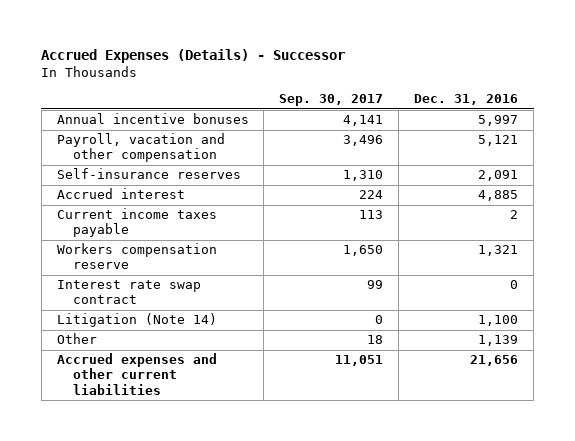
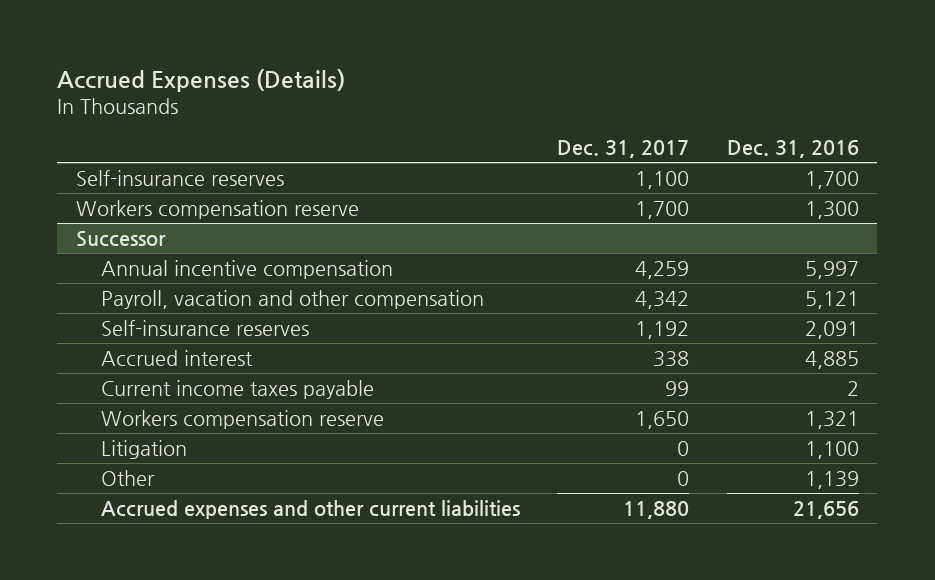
- Accrued Expenses (Details) - Successor
+ Accrued Expenses (Details)
- | Sep. 30, 2017 | Dec. 31, 2016
+ | Dec. 31, 2017 | Dec. 31, 2016
- Annual incentive bonuses | 4,141 | 5,997
+ Self-insurance reserves | 1,100 | 1,700
+ Workers compensation reserve | 1,700 | 1,300
+ Successor
+ Annual incentive compensation | 4,259 | 5,997
- Interest rate swap contract | 99 | 0
- Litigation (Note 14) | 0 | 1,100
+ Litigation | 0 | 1,100

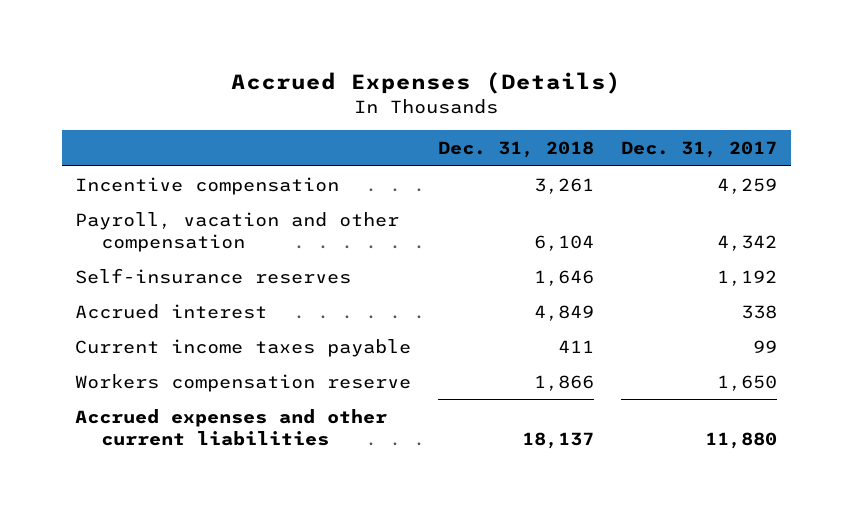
- | Dec. 31, 2017 | Dec. 31, 2016
+ | Dec. 31, 2018 | Dec. 31, 2017
- Self-insurance reserves | 1,100 | 1,700
- Workers compensation reserve | 1,700 | 1,300
- Successor
- Annual incentive compensation | 4,259 | 5,997
+ Incentive compensation | 3,261 | 4,259
- Litigation | 0 | 1,100
- Other | 0 | 1,139

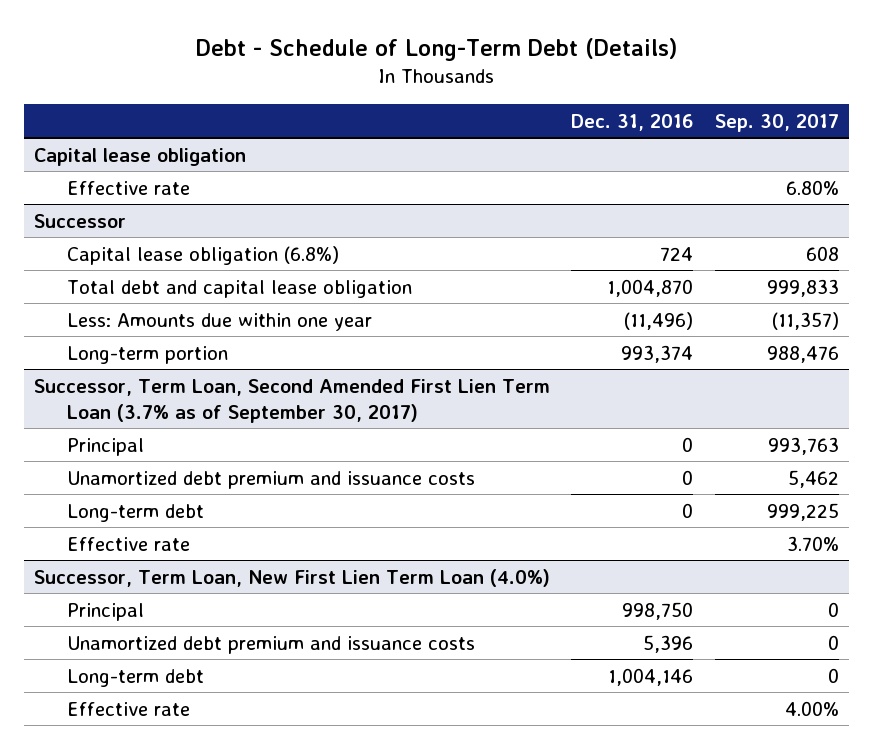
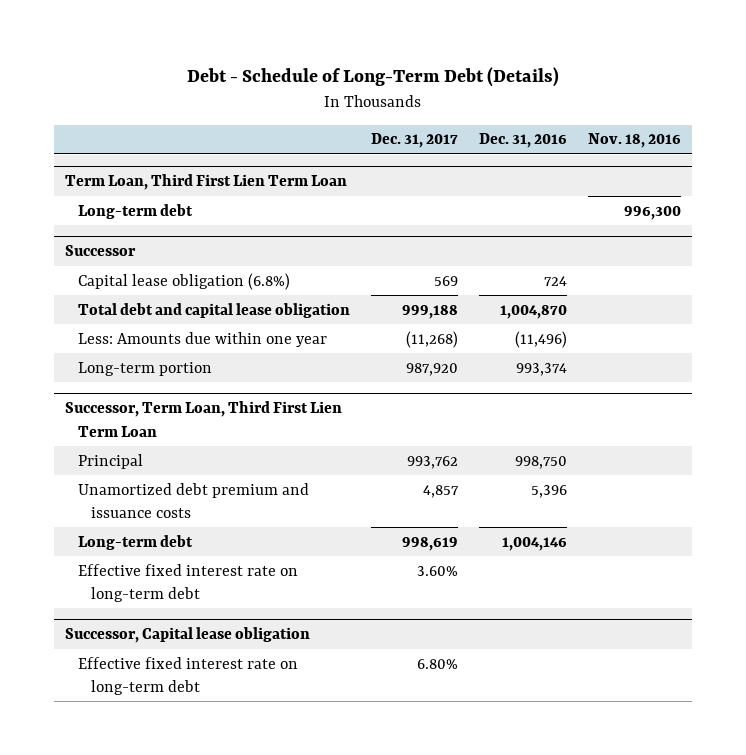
- | Dec. 31, 2016 | Sep. 30, 2017
+ | Dec. 31, 2017 | Dec. 31, 2016 | Nov. 18, 2016
- Capital lease obligation
- Effective rate | | 6.80%
+ Term Loan, Third First Lien Term Loan
+ Long-term debt | | | 996,300
- Successor, Term Loan, Second Amended First Lien Term Loan (3.7% as of September 30, 2017)
- Principal | 0 | 993,763
- Unamortized debt premium and issuance costs | 0 | 5,462
- Long-term debt | 0 | 999,225
- Effective rate | | 3.70%
- Successor, Term Loan, New First Lien Term Loan (4.0%)
+ Successor, Term Loan, Third First Lien Term Loan
- Effective rate | | 4.00%
+ Effective fixed interest rate on long-term debt | 3.60% | |
+ Successor, Capital lease obligation
+ Effective fixed interest rate on long-term debt | 6.80% | |

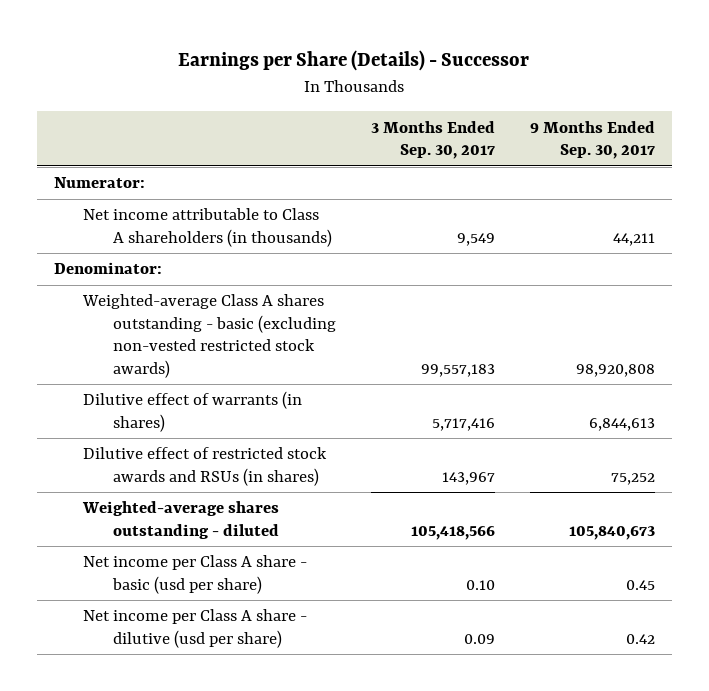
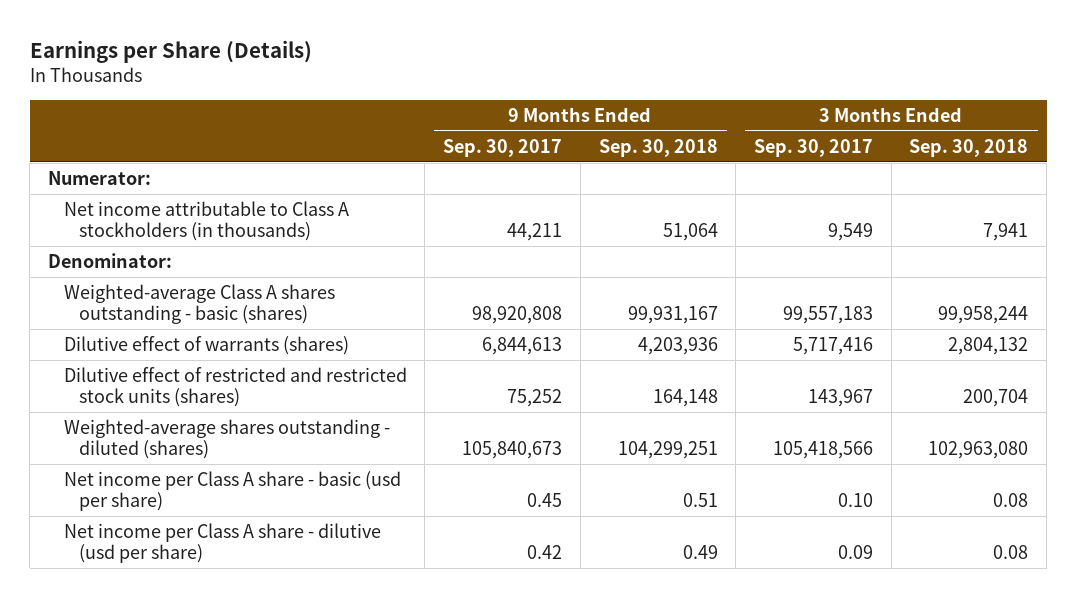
- Earnings per Share (Details) - Successor
+ Earnings per Share (Details)
- | 3 Months Ended Sep. 30, 2017 | 9 Months Ended Sep. 30, 2017
+ | 9 Months Ended Sep. 30, 2017 | 9 Months Ended Sep. 30, 2018 | 3 Months Ended Sep. 30, 2017 | 3 Months Ended Sep. 30, 2018
- Net income attributable to Class A shareholders (in thousands) | 9,549 | 44,211
+ Net income attributable to Class A stockholders (in thousands) | 44,211 | 51,064 | 9,549 | 7,941
- Weighted-average Class A shares outstanding - basic (excluding non-vested restricted stock awards) | 99,557,183 | 98,920,808
- Dilutive effect of warrants (in shares) | 5,717,416 | 6,844,613
- Dilutive effect of restricted stock awards and RSUs (in shares) | 143,967 | 75,252
- Weighted-average shares outstanding - diluted | 105,418,566 | 105,840,673
+ Weighted-average Class A shares outstanding - basic (shares) | 98,920,808 | 99,931,167 | 99,557,183 | 99,958,244
+ Dilutive effect of warrants (shares) | 6,844,613 | 4,203,936 | 5,717,416 | 2,804,132
+ Dilutive effect of restricted and restricted stock units (shares) | 75,252 | 164,148 | 143,967 | 200,704
+ Weighted-average shares outstanding - diluted (shares) | 105,840,673 | 104,299,251 | 105,418,566 | 102,963,080

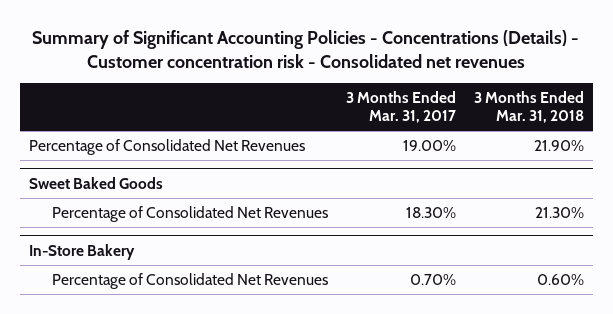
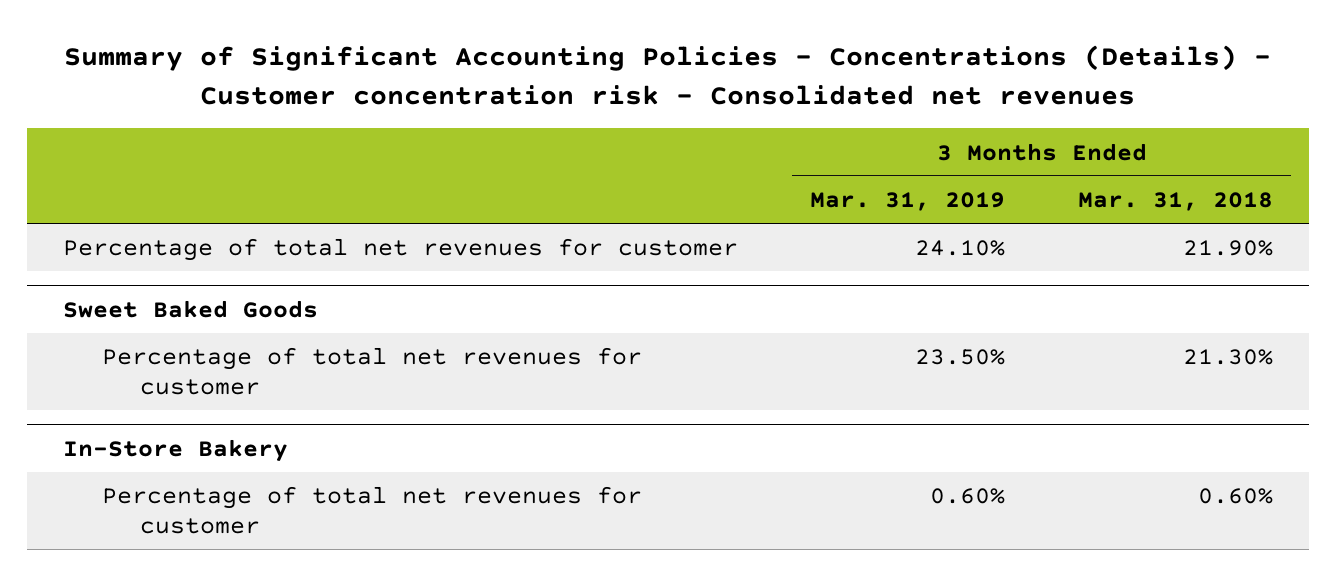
- | 3 Months Ended Mar. 31, 2017 | 3 Months Ended Mar. 31, 2018
+ | 3 Months Ended Mar. 31, 2019 | 3 Months Ended Mar. 31, 2018
- Percentage of Consolidated Net Revenues | 19.00% | 21.90%
+ Percentage of total net revenues for customer | 24.10% | 21.90%
@ Sweet Baked Goods
- Percentage of Consolidated Net Revenues | 18.30% | 21.30%
+ Percentage of total net revenues for customer | 23.50% | 21.30%
@ In-Store Bakery
- Percentage of Consolidated Net Revenues | 0.70% | 0.60%
+ Percentage of total net revenues for customer | 0.60% | 0.60%

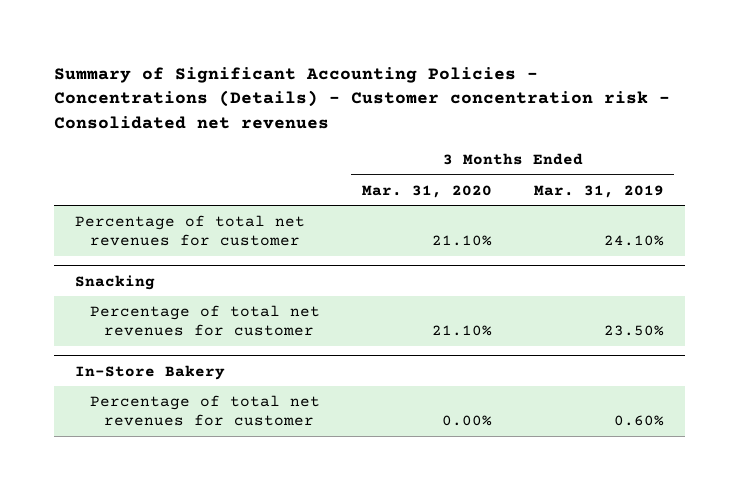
- | 3 Months Ended Mar. 31, 2019 | 3 Months Ended Mar. 31, 2018
+ | 3 Months Ended Mar. 31, 2020 | 3 Months Ended Mar. 31, 2019
- Sweet Baked Goods
+ Snacking

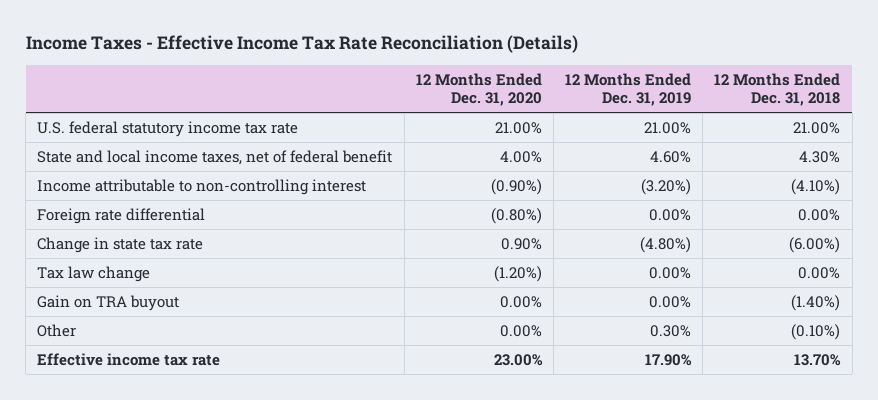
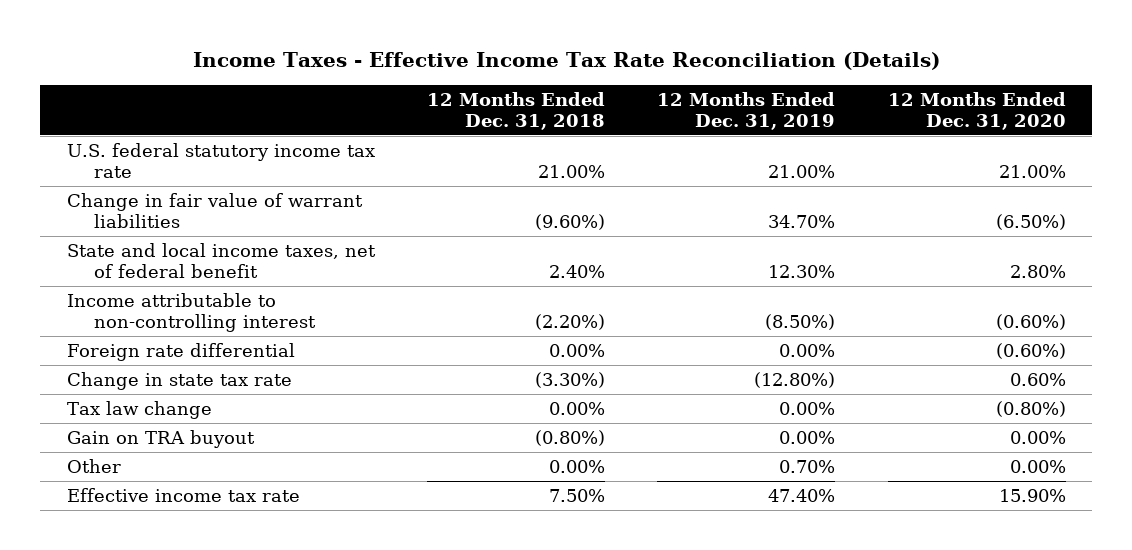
- | 12 Months Ended Dec. 31, 2020 | 12 Months Ended Dec. 31, 2019 | 12 Months Ended Dec. 31, 2018
+ | 12 Months Ended Dec. 31, 2018 | 12 Months Ended Dec. 31, 2019 | 12 Months Ended Dec. 31, 2020
- State and local income taxes, net of federal benefit | 4.00% | 4.60% | 4.30%
- Income attributable to non-controlling interest | (0.90%) | (3.20%) | (4.10%)
- Foreign rate differential | (0.80%) | 0.00% | 0.00%
- Change in state tax rate | 0.90% | (4.80%) | (6.00%)
- Tax law change | (1.20%) | 0.00% | 0.00%
- Gain on TRA buyout | 0.00% | 0.00% | (1.40%)
- Other | 0.00% | 0.30% | (0.10%)
- Effective income tax rate | 23.00% | 17.90% | 13.70%
+ Change in fair value of warrant liabilities | (9.60%) | 34.70% | (6.50%)
+ State and local income taxes, net of federal benefit | 2.40% | 12.30% | 2.80%
+ Income attributable to non-controlling interest | (2.20%) | (8.50%) | (0.60%)
+ Foreign rate differential | 0.00% | 0.00% | (0.60%)
+ Change in state tax rate | (3.30%) | (12.80%) | 0.60%
+ Tax law change | 0.00% | 0.00% | (0.80%)
+ Gain on TRA buyout | (0.80%) | 0.00% | 0.00%
+ Other | 0.00% | 0.70% | 0.00%
+ Effective income tax rate | 7.50% | 47.40% | 15.90%

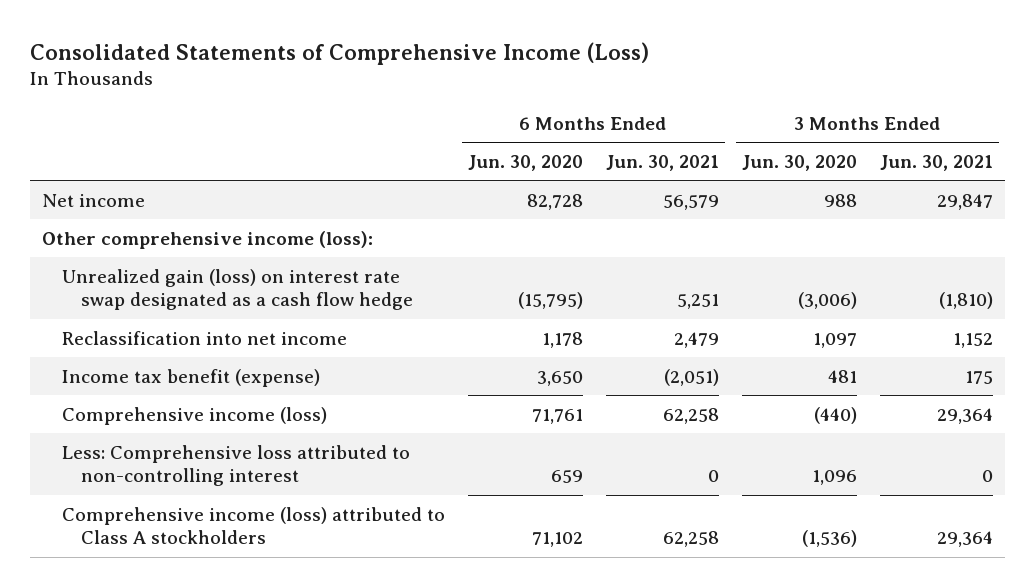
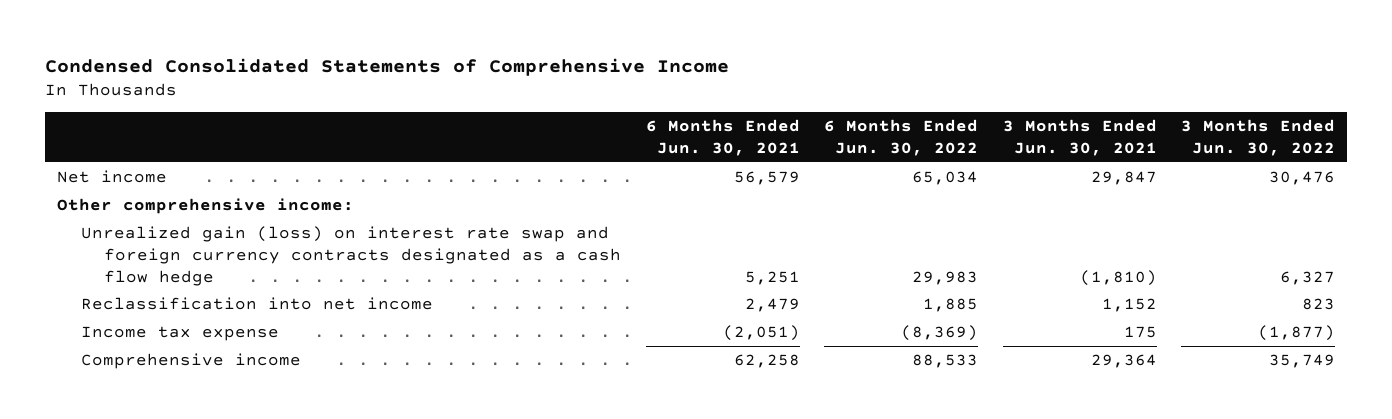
- Consolidated Statements of Comprehensive Income (Loss)
+ Condensed Consolidated Statements of Comprehensive Income
- | 6 Months Ended Jun. 30, 2020 | 6 Months Ended Jun. 30, 2021 | 3 Months Ended Jun. 30, 2020 | 3 Months Ended Jun. 30, 2021
+ | 6 Months Ended Jun. 30, 2021 | 6 Months Ended Jun. 30, 2022 | 3 Months Ended Jun. 30, 2021 | 3 Months Ended Jun. 30, 2022
- Other comprehensive income (loss):
- Unrealized gain (loss) on interest rate swap designated as a cash flow hedge | (15,795) | 5,251 | (3,006) | (1,810)
+ Other comprehensive income:
+ Unrealized gain (loss) on interest rate swap and foreign currency contracts designated as a cash flow hedge | 5,251 | 29,983 | (1,810) | 6,327
- Income tax benefit (expense) | 3,650 | (2,051) | 481 | 175
- Comprehensive income (loss) | 71,761 | 62,258 | (440) | 29,364
- Less: Comprehensive loss attributed to non-controlling interest | 659 | 0 | 1,096 | 0
- Comprehensive income (loss) attributed to Class A stockholders | 71,102 | 62,258 | (1,536) | 29,364
+ Income tax expense | (2,051) | (8,369) | 175 | (1,877)
+ Comprehensive income | 62,258 | 88,533 | 29,364 | 35,749

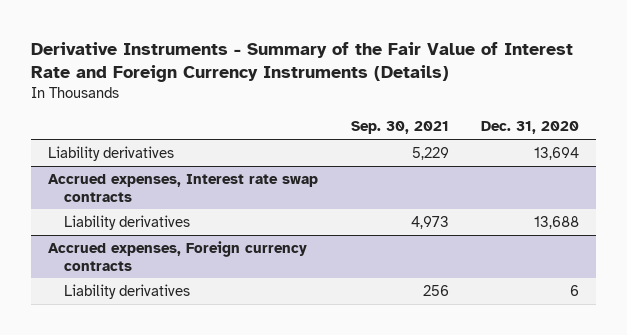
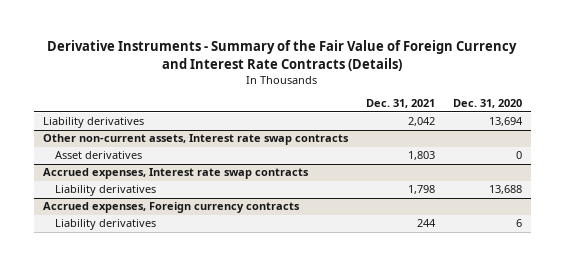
- Derivative Instruments - Summary of the Fair Value of Interest Rate and Foreign Currency Instruments (Details)
+ Derivative Instruments - Summary of the Fair Value of Foreign Currency and Interest Rate Contracts (Details)
- | Sep. 30, 2021 | Dec. 31, 2020
+ | Dec. 31, 2021 | Dec. 31, 2020
+ Other non-current assets, Interest rate swap contracts
+ Asset derivatives | 1,803 | 0

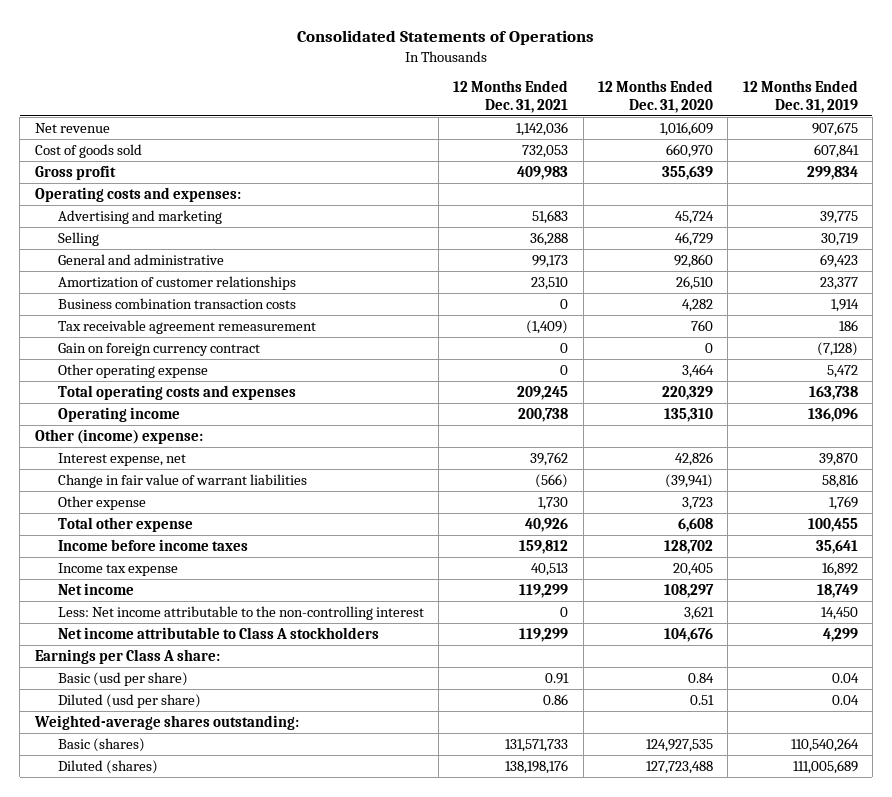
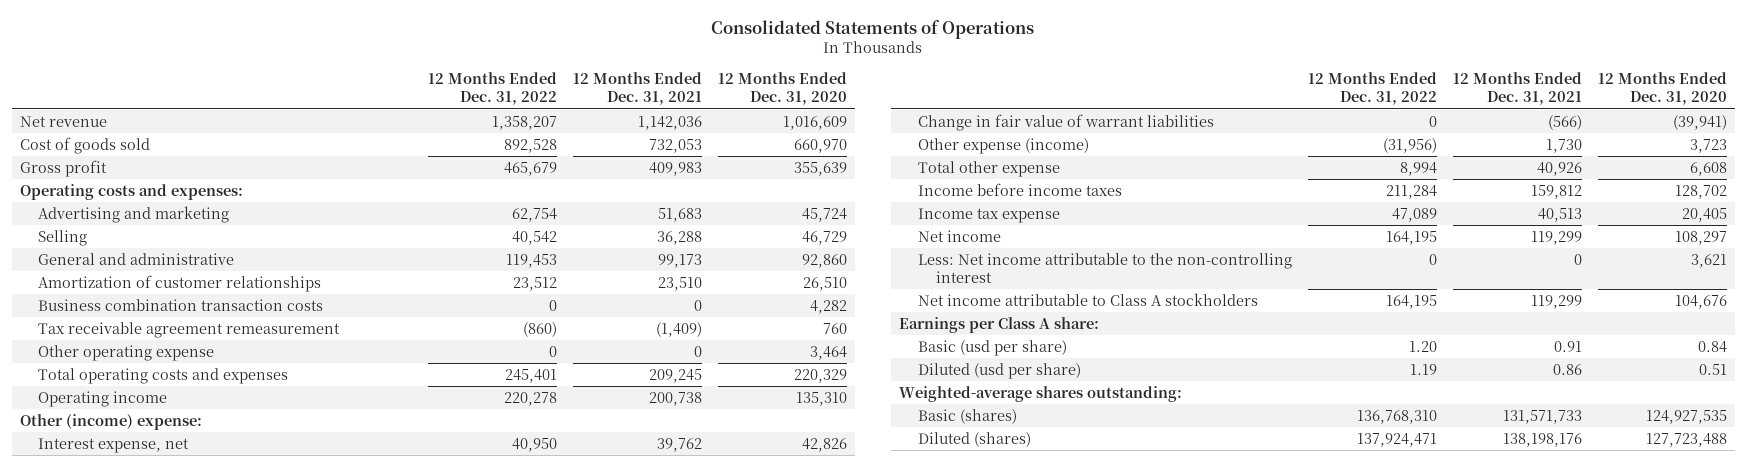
- | 12 Months Ended Dec. 31, 2021 | 12 Months Ended Dec. 31, 2020 | 12 Months Ended Dec. 31, 2019
+ | 12 Months Ended Dec. 31, 2022 | 12 Months Ended Dec. 31, 2021 | 12 Months Ended Dec. 31, 2020
- Gain on foreign currency contract | 0 | 0 | (7,128)
- Other expense | 1,730 | 3,723 | 1,769
+ Other expense (income) | (31,956) | 1,730 | 3,723

